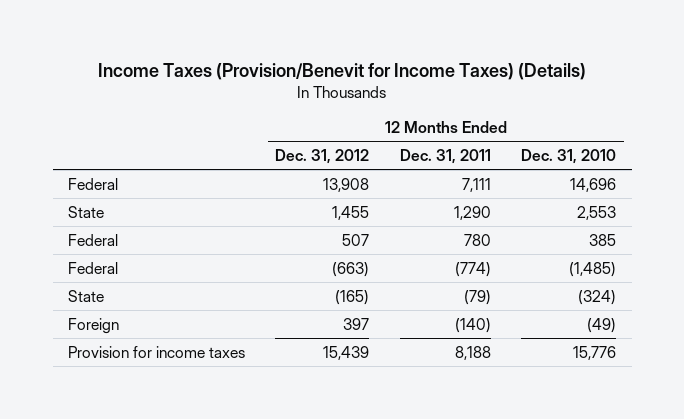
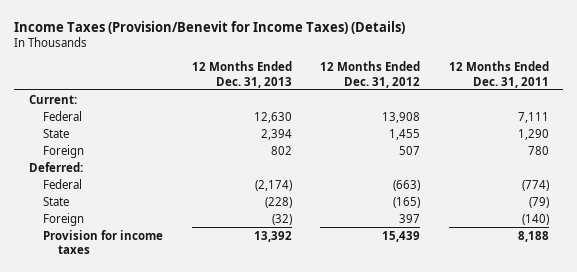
- | 12 Months Ended Dec. 31, 2012 | 12 Months Ended Dec. 31, 2011 | 12 Months Ended Dec. 31, 2010
+ | 12 Months Ended Dec. 31, 2013 | 12 Months Ended Dec. 31, 2012 | 12 Months Ended Dec. 31, 2011
+ Current:
- Federal | 507 | 780 | 385
+ Foreign | 802 | 507 | 780
+ Deferred:

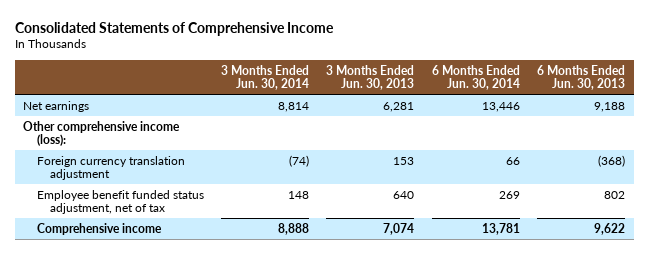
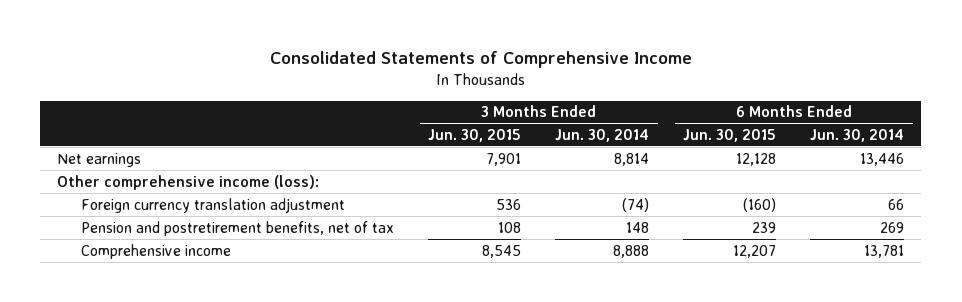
- | 3 Months Ended Jun. 30, 2014 | 3 Months Ended Jun. 30, 2013 | 6 Months Ended Jun. 30, 2014 | 6 Months Ended Jun. 30, 2013
+ | 3 Months Ended Jun. 30, 2015 | 3 Months Ended Jun. 30, 2014 | 6 Months Ended Jun. 30, 2015 | 6 Months Ended Jun. 30, 2014
- Employee benefit funded status adjustment, net of tax | 148 | 640 | 269 | 802
+ Pension and postretirement benefits, net of tax | 108 | 148 | 239 | 269

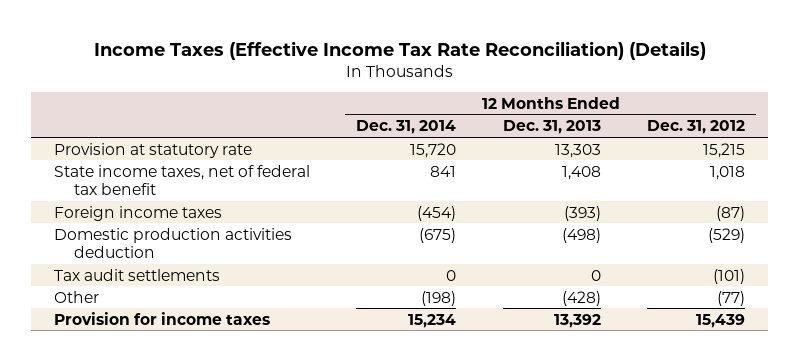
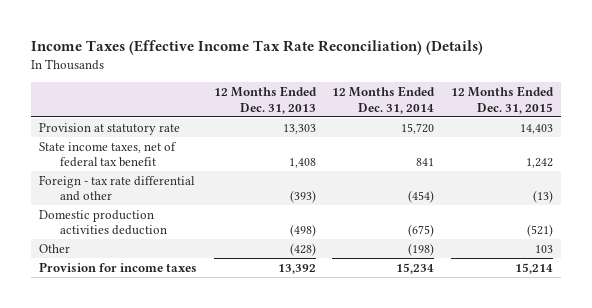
- | 12 Months Ended Dec. 31, 2014 | 12 Months Ended Dec. 31, 2013 | 12 Months Ended Dec. 31, 2012
+ | 12 Months Ended Dec. 31, 2013 | 12 Months Ended Dec. 31, 2014 | 12 Months Ended Dec. 31, 2015
- Foreign income taxes | (454) | (393) | (87)
+ Foreign - tax rate differential and other | (393) | (454) | (13)
- Tax audit settlements | 0 | 0 | (101)

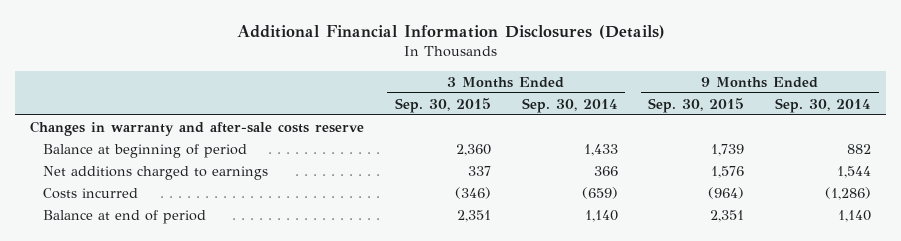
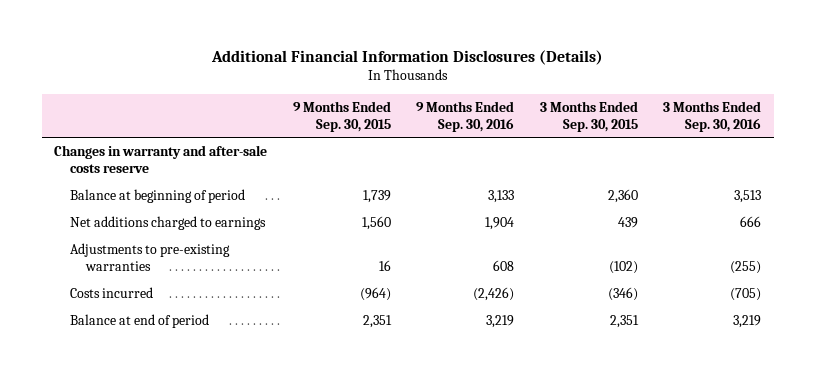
- | 3 Months Ended Sep. 30, 2015 | 3 Months Ended Sep. 30, 2014 | 9 Months Ended Sep. 30, 2015 | 9 Months Ended Sep. 30, 2014
+ | 9 Months Ended Sep. 30, 2015 | 9 Months Ended Sep. 30, 2016 | 3 Months Ended Sep. 30, 2015 | 3 Months Ended Sep. 30, 2016
- Net additions charged to earnings | 337 | 366 | 1,576 | 1,544
+ Net additions charged to earnings | 1,560 | 1,904 | 439 | 666
+ Adjustments to pre-existing warranties | 16 | 608 | (102) | (255)

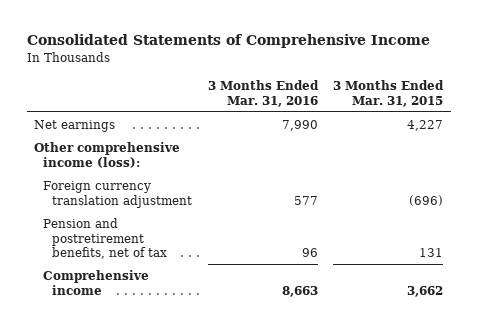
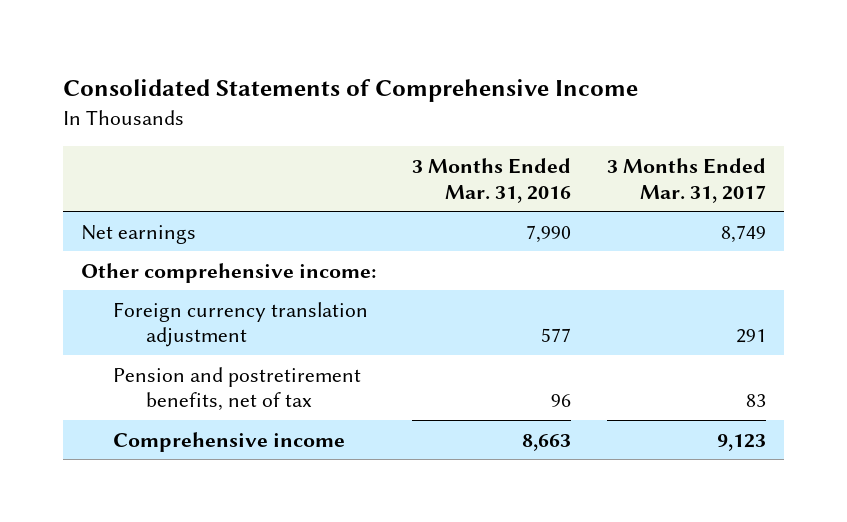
- | 3 Months Ended Mar. 31, 2016 | 3 Months Ended Mar. 31, 2015
+ | 3 Months Ended Mar. 31, 2016 | 3 Months Ended Mar. 31, 2017
- Other comprehensive income (loss):
+ Other comprehensive income:

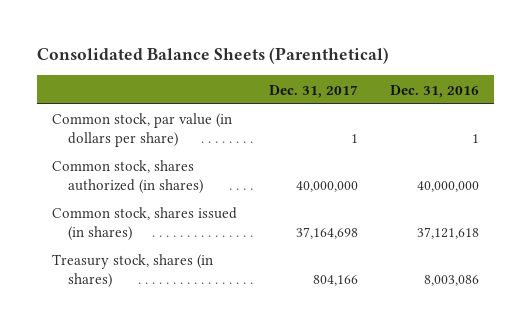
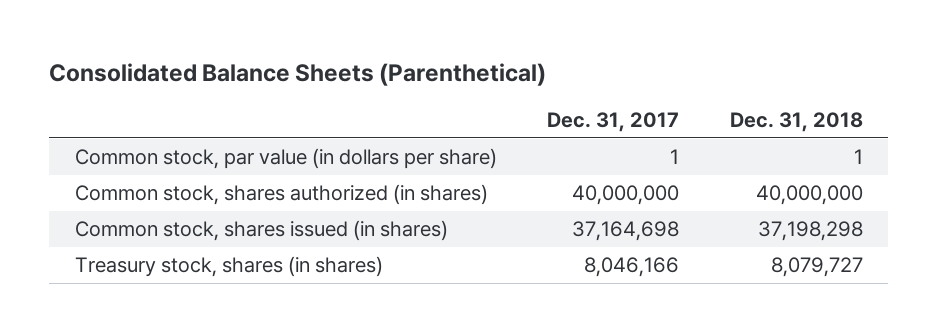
- | Dec. 31, 2017 | Dec. 31, 2016
+ | Dec. 31, 2017 | Dec. 31, 2018
- Treasury stock, shares (in shares) | 804,166 | 8,003,086
+ Treasury stock, shares (in shares) | 8,046,166 | 8,079,727

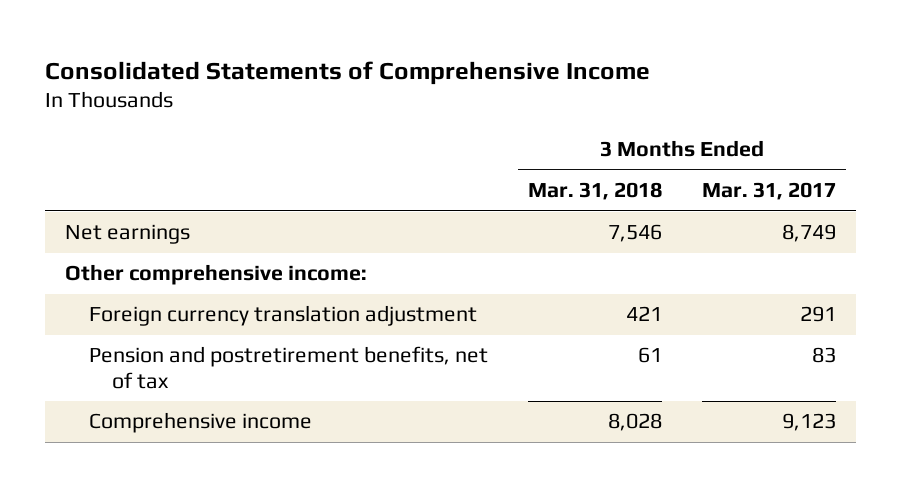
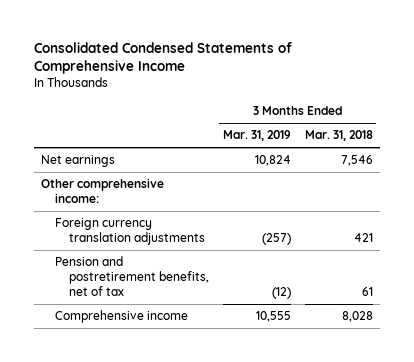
- Consolidated Statements of Comprehensive Income
+ Consolidated Condensed Statements of Comprehensive Income
- | 3 Months Ended Mar. 31, 2018 | 3 Months Ended Mar. 31, 2017
+ | 3 Months Ended Mar. 31, 2019 | 3 Months Ended Mar. 31, 2018
- Foreign currency translation adjustment | 421 | 291
+ Foreign currency translation adjustments | (257) | 421

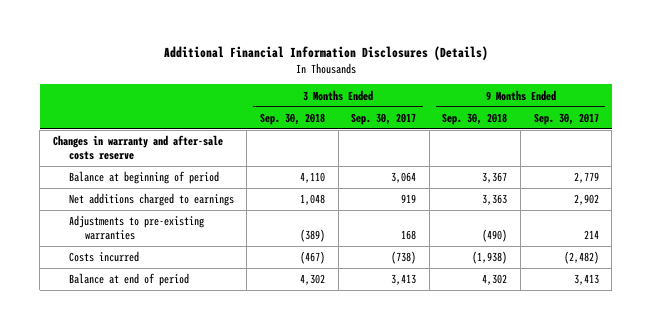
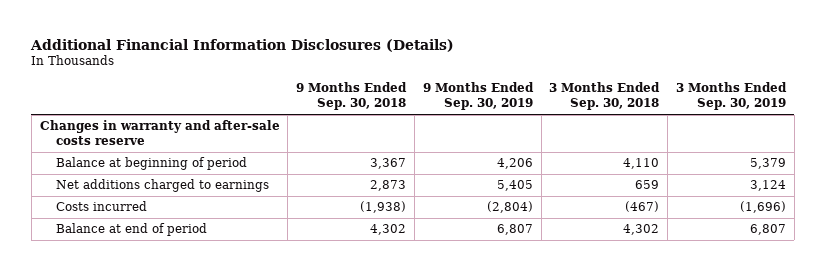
- | 3 Months Ended Sep. 30, 2018 | 3 Months Ended Sep. 30, 2017 | 9 Months Ended Sep. 30, 2018 | 9 Months Ended Sep. 30, 2017
+ | 9 Months Ended Sep. 30, 2018 | 9 Months Ended Sep. 30, 2019 | 3 Months Ended Sep. 30, 2018 | 3 Months Ended Sep. 30, 2019
- Net additions charged to earnings | 1,048 | 919 | 3,363 | 2,902
- Adjustments to pre-existing warranties | (389) | 168 | (490) | 214
+ Net additions charged to earnings | 2,873 | 5,405 | 659 | 3,124

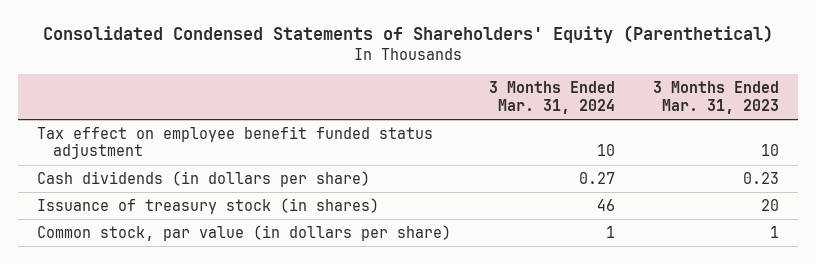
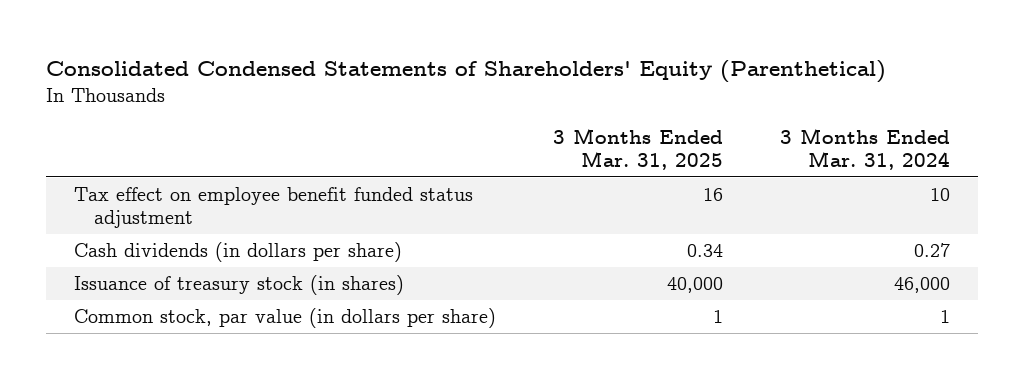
- | 3 Months Ended Mar. 31, 2024 | 3 Months Ended Mar. 31, 2023
+ | 3 Months Ended Mar. 31, 2025 | 3 Months Ended Mar. 31, 2024
- Issuance of treasury stock (in shares) | 46 | 20
+ Issuance of treasury stock (in shares) | 40,000 | 46,000

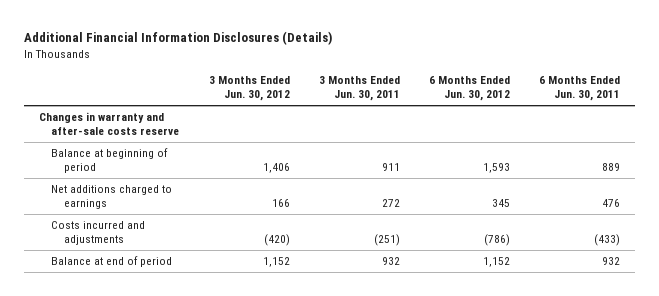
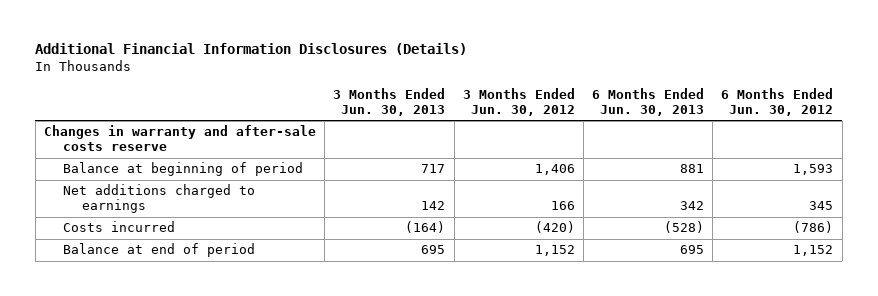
- | 3 Months Ended Jun. 30, 2012 | 3 Months Ended Jun. 30, 2011 | 6 Months Ended Jun. 30, 2012 | 6 Months Ended Jun. 30, 2011
+ | 3 Months Ended Jun. 30, 2013 | 3 Months Ended Jun. 30, 2012 | 6 Months Ended Jun. 30, 2013 | 6 Months Ended Jun. 30, 2012
- Costs incurred and adjustments | (420) | (251) | (786) | (433)
+ Costs incurred | (164) | (420) | (528) | (786)

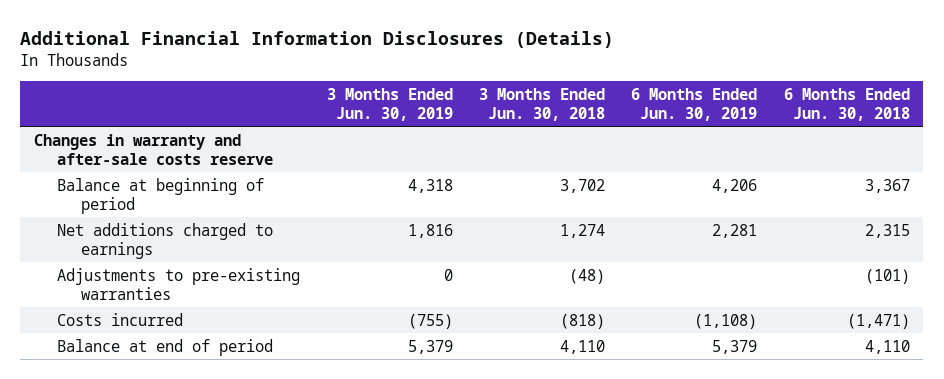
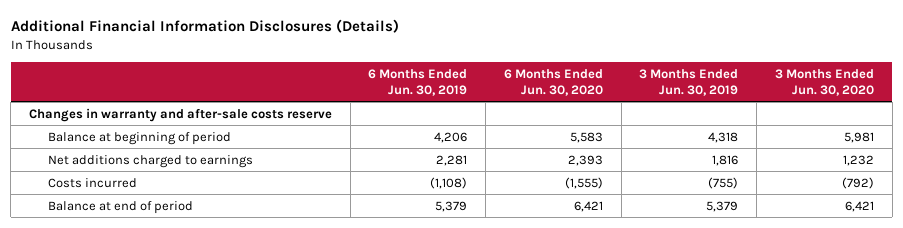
- | 3 Months Ended Jun. 30, 2019 | 3 Months Ended Jun. 30, 2018 | 6 Months Ended Jun. 30, 2019 | 6 Months Ended Jun. 30, 2018
+ | 6 Months Ended Jun. 30, 2019 | 6 Months Ended Jun. 30, 2020 | 3 Months Ended Jun. 30, 2019 | 3 Months Ended Jun. 30, 2020
- Adjustments to pre-existing warranties | 0 | (48) | | (101)

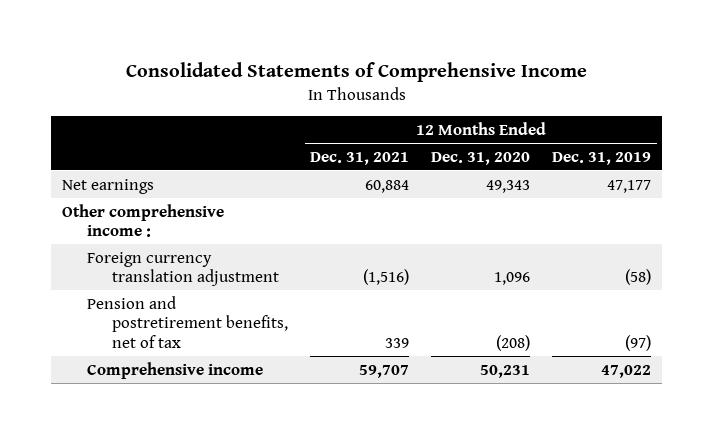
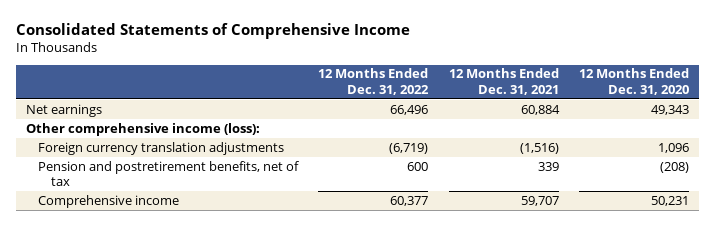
- | 12 Months Ended Dec. 31, 2021 | 12 Months Ended Dec. 31, 2020 | 12 Months Ended Dec. 31, 2019
+ | 12 Months Ended Dec. 31, 2022 | 12 Months Ended Dec. 31, 2021 | 12 Months Ended Dec. 31, 2020
- Other comprehensive income :
- Foreign currency translation adjustment | (1,516) | 1,096 | (58)
+ Other comprehensive income (loss):
+ Foreign currency translation adjustments | (6,719) | (1,516) | 1,096

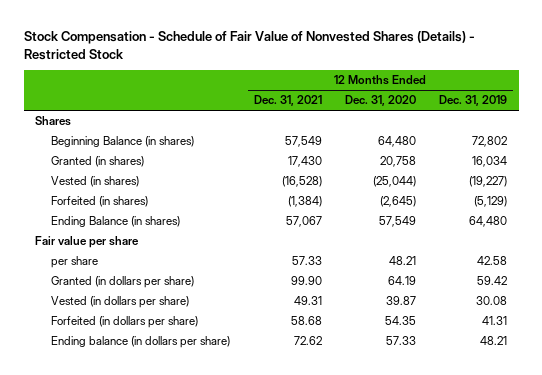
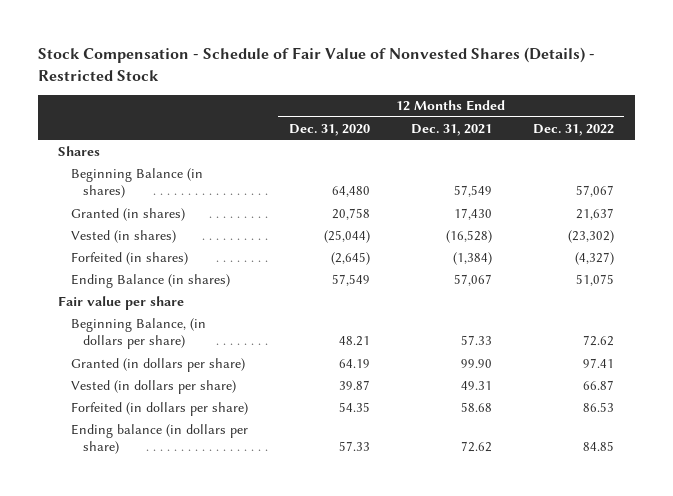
- | 12 Months Ended Dec. 31, 2021 | 12 Months Ended Dec. 31, 2020 | 12 Months Ended Dec. 31, 2019
+ | 12 Months Ended Dec. 31, 2020 | 12 Months Ended Dec. 31, 2021 | 12 Months Ended Dec. 31, 2022
- per share | 57.33 | 48.21 | 42.58
+ Beginning Balance, (in dollars per share) | 48.21 | 57.33 | 72.62

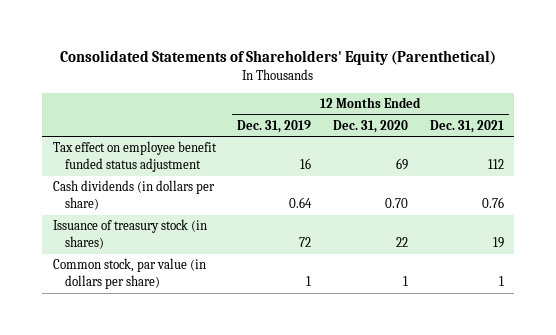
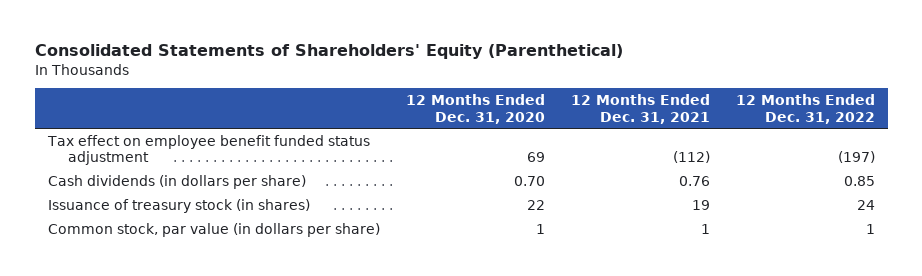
- | 12 Months Ended Dec. 31, 2019 | 12 Months Ended Dec. 31, 2020 | 12 Months Ended Dec. 31, 2021
+ | 12 Months Ended Dec. 31, 2020 | 12 Months Ended Dec. 31, 2021 | 12 Months Ended Dec. 31, 2022
- Tax effect on employee benefit funded status adjustment | 16 | 69 | 112
+ Tax effect on employee benefit funded status adjustment | 69 | (112) | (197)

